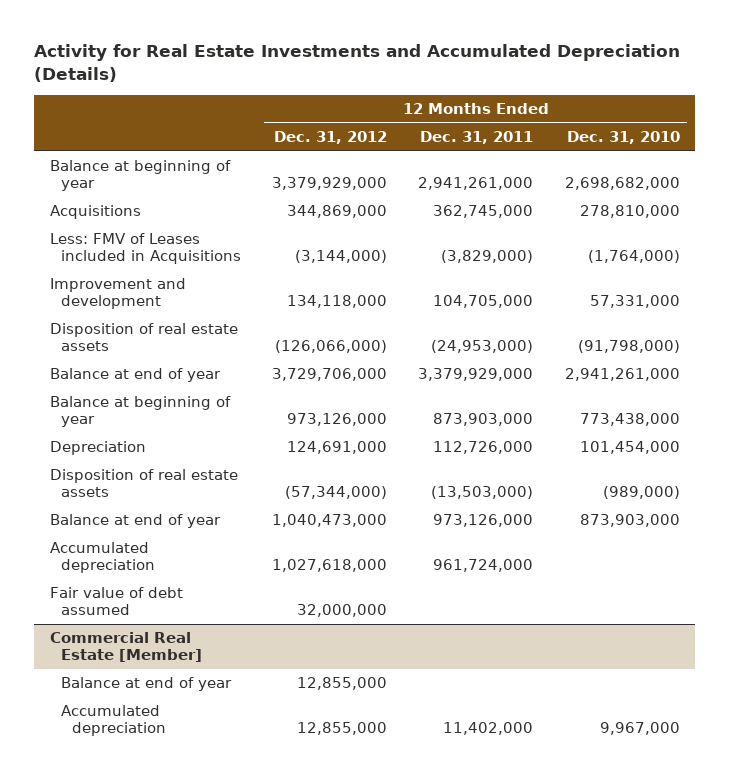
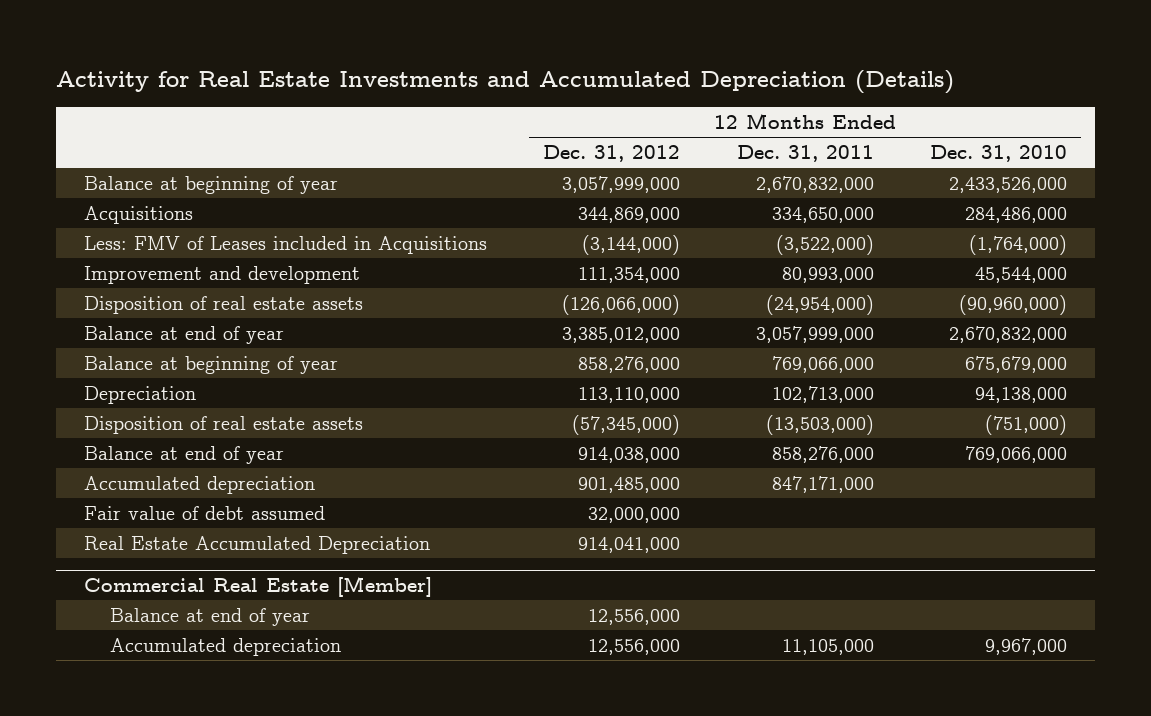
- Balance at beginning of year | 3,379,929,000 | 2,941,261,000 | 2,698,682,000
- Acquisitions | 344,869,000 | 362,745,000 | 278,810,000
- Less: FMV of Leases included in Acquisitions | (3,144,000) | (3,829,000) | (1,764,000)
- Improvement and development | 134,118,000 | 104,705,000 | 57,331,000
- Disposition of real estate assets | (126,066,000) | (24,953,000) | (91,798,000)
- Balance at end of year | 3,729,706,000 | 3,379,929,000 | 2,941,261,000
- Balance at beginning of year | 973,126,000 | 873,903,000 | 773,438,000
- Depreciation | 124,691,000 | 112,726,000 | 101,454,000
- Disposition of real estate assets | (57,344,000) | (13,503,000) | (989,000)
- Balance at end of year | 1,040,473,000 | 973,126,000 | 873,903,000
- Accumulated depreciation | 1,027,618,000 | 961,724,000 |
+ Balance at beginning of year | 3,057,999,000 | 2,670,832,000 | 2,433,526,000
+ Acquisitions | 344,869,000 | 334,650,000 | 284,486,000
+ Less: FMV of Leases included in Acquisitions | (3,144,000) | (3,522,000) | (1,764,000)
+ Improvement and development | 111,354,000 | 80,993,000 | 45,544,000
+ Disposition of real estate assets | (126,066,000) | (24,954,000) | (90,960,000)
+ Balance at end of year | 3,385,012,000 | 3,057,999,000 | 2,670,832,000
+ Balance at beginning of year | 858,276,000 | 769,066,000 | 675,679,000
+ Depreciation | 113,110,000 | 102,713,000 | 94,138,000
+ Disposition of real estate assets | (57,345,000) | (13,503,000) | (751,000)
+ Balance at end of year | 914,038,000 | 858,276,000 | 769,066,000
+ Accumulated depreciation | 901,485,000 | 847,171,000 |
+ Real Estate Accumulated Depreciation | 914,041,000 | |
@ Commercial Real Estate [Member]
- Balance at end of year | 12,855,000 | |
- Accumulated depreciation | 12,855,000 | 11,402,000 | 9,967,000
+ Balance at end of year | 12,556,000 | |
+ Accumulated depreciation | 12,556,000 | 11,105,000 | 9,967,000

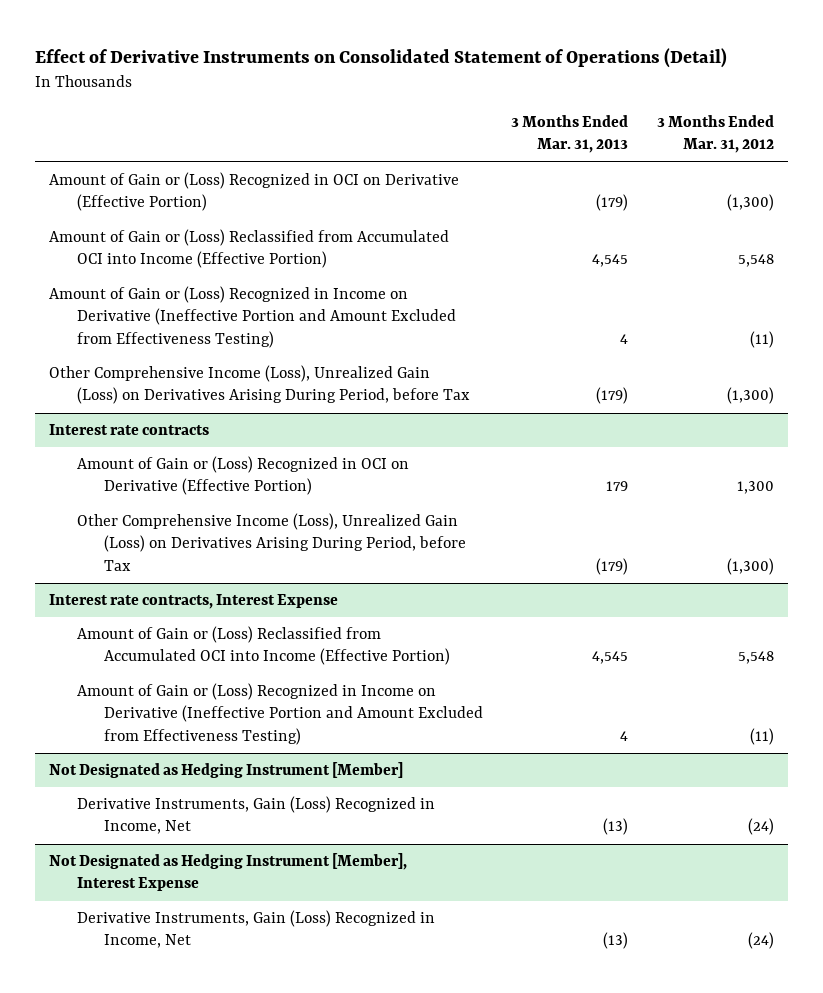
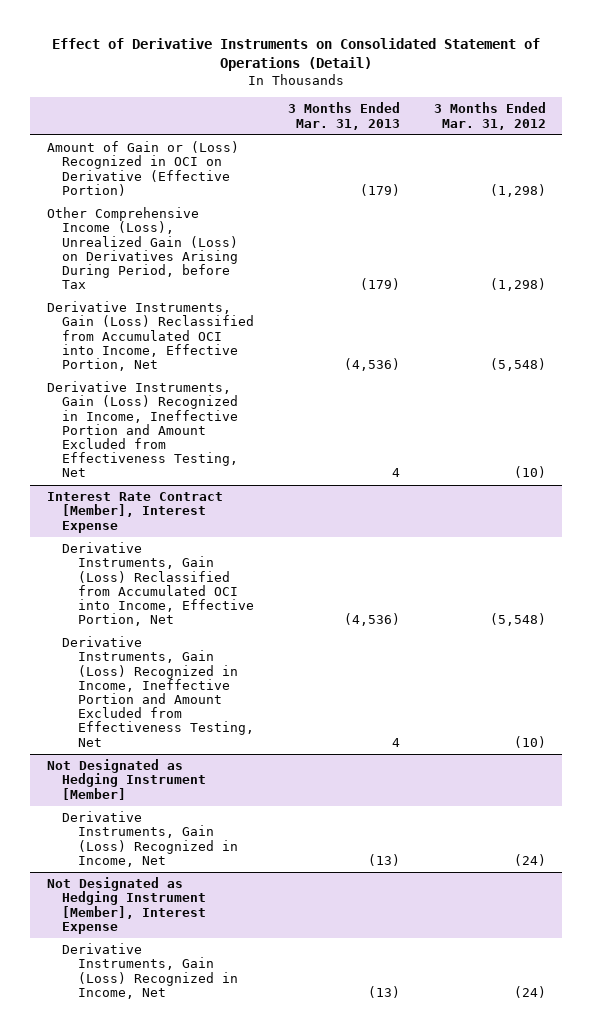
- Amount of Gain or (Loss) Recognized in OCI on Derivative (Effective Portion) | (179) | (1,300)
- Amount of Gain or (Loss) Reclassified from Accumulated OCI into Income (Effective Portion) | 4,545 | 5,548
- Amount of Gain or (Loss) Recognized in Income on Derivative (Ineffective Portion and Amount Excluded from Effectiveness Testing) | 4 | (11)
- Other Comprehensive Income (Loss), Unrealized Gain (Loss) on Derivatives Arising During Period, before Tax | (179) | (1,300)
- Interest rate contracts
- Amount of Gain or (Loss) Recognized in OCI on Derivative (Effective Portion) | 179 | 1,300
- Other Comprehensive Income (Loss), Unrealized Gain (Loss) on Derivatives Arising During Period, before Tax | (179) | (1,300)
- Interest rate contracts, Interest Expense
- Amount of Gain or (Loss) Reclassified from Accumulated OCI into Income (Effective Portion) | 4,545 | 5,548
- Amount of Gain or (Loss) Recognized in Income on Derivative (Ineffective Portion and Amount Excluded from Effectiveness Testing) | 4 | (11)
+ Amount of Gain or (Loss) Recognized in OCI on Derivative (Effective Portion) | (179) | (1,298)
+ Other Comprehensive Income (Loss), Unrealized Gain (Loss) on Derivatives Arising During Period, before Tax | (179) | (1,298)
+ Derivative Instruments, Gain (Loss) Reclassified from Accumulated OCI into Income, Effective Portion, Net | (4,536) | (5,548)
+ Derivative Instruments, Gain (Loss) Recognized in Income, Ineffective Portion and Amount Excluded from Effectiveness Testing, Net | 4 | (10)
+ Interest Rate Contract [Member], Interest Expense
+ Derivative Instruments, Gain (Loss) Reclassified from Accumulated OCI into Income, Effective Portion, Net | (4,536) | (5,548)
+ Derivative Instruments, Gain (Loss) Recognized in Income, Ineffective Portion and Amount Excluded from Effectiveness Testing, Net | 4 | (10)

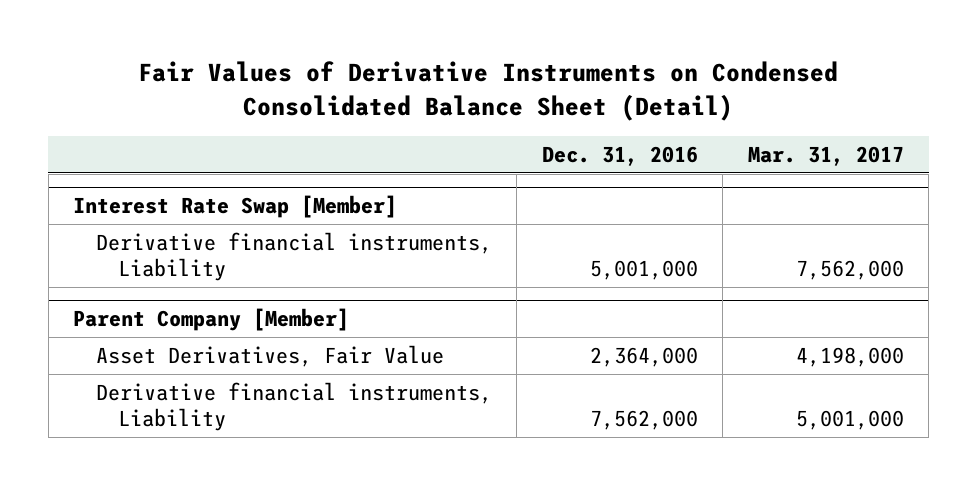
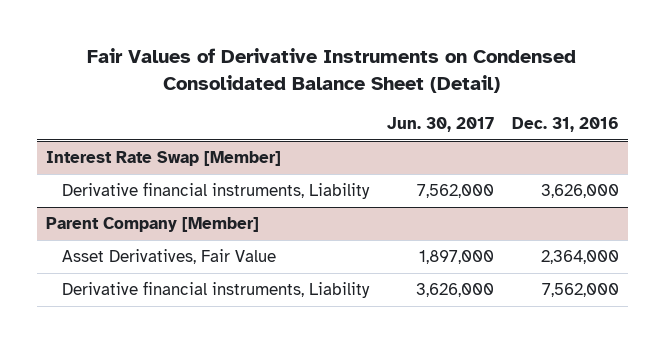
- | Dec. 31, 2016 | Mar. 31, 2017
+ | Jun. 30, 2017 | Dec. 31, 2016
@ Interest Rate Swap [Member]
- Derivative financial instruments, Liability | 5,001,000 | 7,562,000
+ Derivative financial instruments, Liability | 7,562,000 | 3,626,000

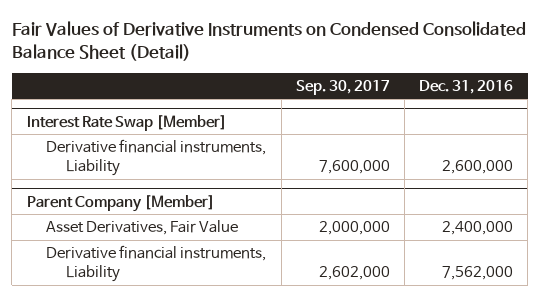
- | Jun. 30, 2017 | Dec. 31, 2016
+ | Sep. 30, 2017 | Dec. 31, 2016
@ Interest Rate Swap [Member]
- Derivative financial instruments, Liability | 7,562,000 | 3,626,000
+ Derivative financial instruments, Liability | 7,600,000 | 2,600,000
@ Parent Company [Member]
- Asset Derivatives, Fair Value | 1,897,000 | 2,364,000
+ Asset Derivatives, Fair Value | 2,000,000 | 2,400,000

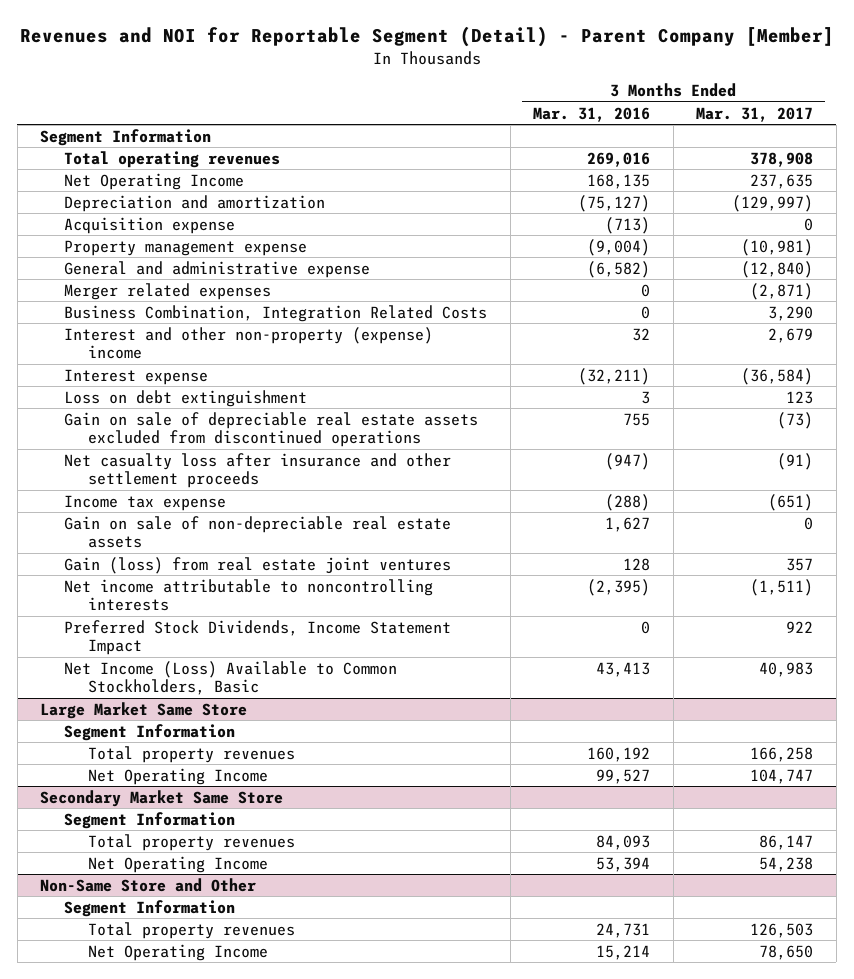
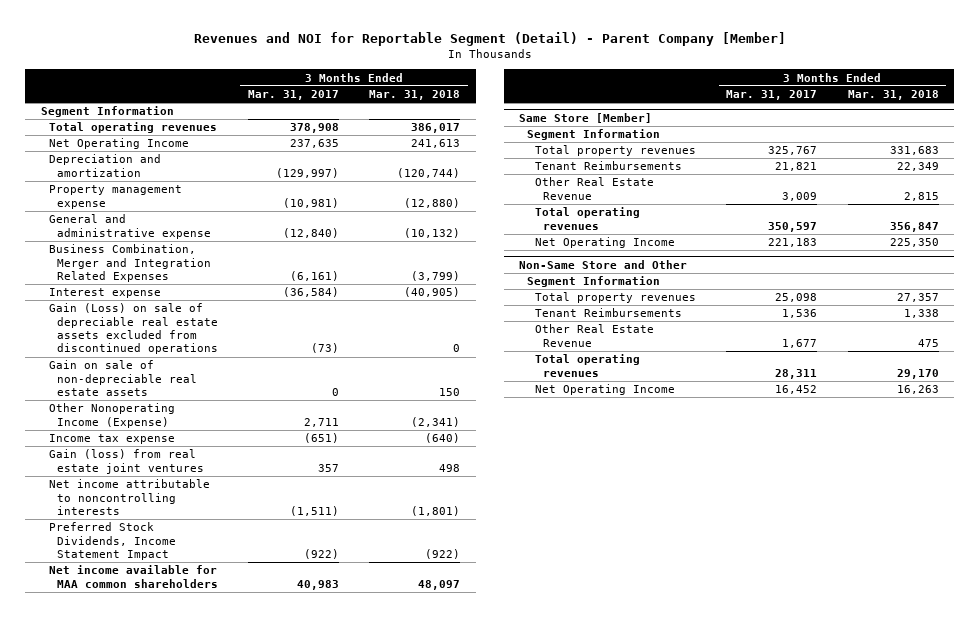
- | 3 Months Ended Mar. 31, 2016 | 3 Months Ended Mar. 31, 2017
+ | 3 Months Ended Mar. 31, 2017 | 3 Months Ended Mar. 31, 2018
- Acquisition expense | (713) | 0
- Merger related expenses | 0 | (2,871)
- Business Combination, Integration Related Costs | 0 | 3,290
- Interest and other non-property (expense) income | 32 | 2,679
+ Business Combination, Merger and Integration Related Expenses | (6,161) | (3,799)
- Loss on debt extinguishment | 3 | 123
- Gain on sale of depreciable real estate assets excluded from discontinued operations | 755 | (73)
- Net casualty loss after insurance and other settlement proceeds | (947) | (91)
+ Gain (Loss) on sale of depreciable real estate assets excluded from discontinued operations | (73) | 0
+ Other Nonoperating Income (Expense) | 2,711 | (2,341)
moved down: Income tax expense | (651) | (640)
- Preferred Stock Dividends, Income Statement Impact | 0 | 922
- Net Income (Loss) Available to Common Stockholders, Basic | 43,413 | 40,983
- Large Market Same Store
- Segment Information
- Total property revenues | 160,192 | 166,258
- Net Operating Income | 99,527 | 104,747
- Secondary Market Same Store
+ Preferred Stock Dividends, Income Statement Impact | (922) | (922)
+ Net income available for MAA common shareholders | 40,983 | 48,097
+ Same Store [Member]
- Total property revenues | 84,093 | 86,147
- Net Operating Income | 53,394 | 54,238
+ Total property revenues | 325,767 | 331,683
+ Tenant Reimbursements | 21,821 | 22,349
+ Other Real Estate Revenue | 3,009 | 2,815
+ Total operating revenues | 350,597 | 356,847
+ Net Operating Income | 221,183 | 225,350
@ Non-Same Store and Other
- Total property revenues | 24,731 | 126,503
- Net Operating Income | 15,214 | 78,650
+ Total property revenues | 25,098 | 27,357
+ Tenant Reimbursements | 1,536 | 1,338
+ Other Real Estate Revenue | 1,677 | 475
+ Total operating revenues | 28,311 | 29,170
+ Net Operating Income | 16,452 | 16,263

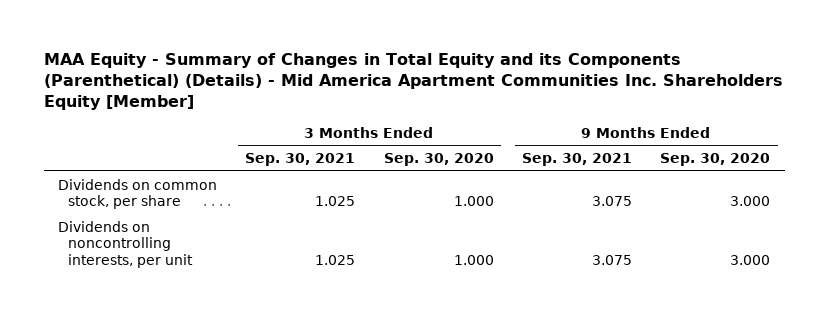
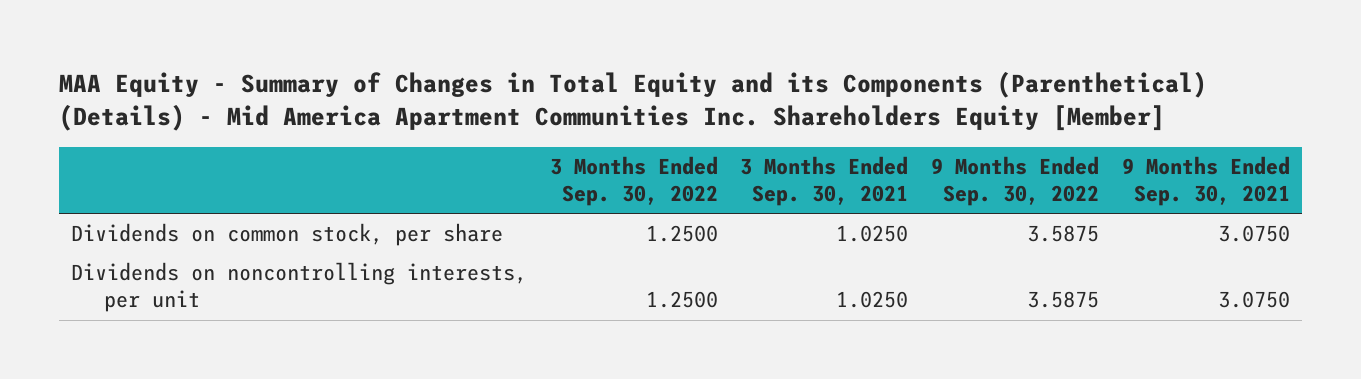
- | 3 Months Ended Sep. 30, 2021 | 3 Months Ended Sep. 30, 2020 | 9 Months Ended Sep. 30, 2021 | 9 Months Ended Sep. 30, 2020
+ | 3 Months Ended Sep. 30, 2022 | 3 Months Ended Sep. 30, 2021 | 9 Months Ended Sep. 30, 2022 | 9 Months Ended Sep. 30, 2021
- Dividends on common stock, per share | 1.025 | 1.000 | 3.075 | 3.000
- Dividends on noncontrolling interests, per unit | 1.025 | 1.000 | 3.075 | 3.000
+ Dividends on common stock, per share | 1.2500 | 1.0250 | 3.5875 | 3.0750
+ Dividends on noncontrolling interests, per unit | 1.2500 | 1.0250 | 3.5875 | 3.0750

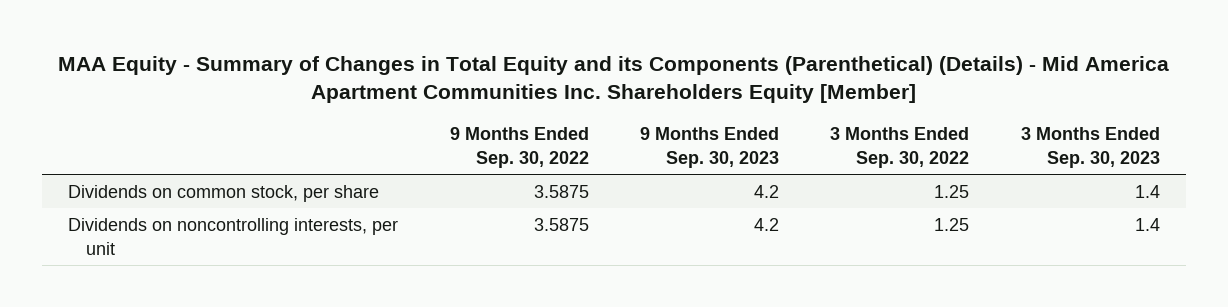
- | 3 Months Ended Sep. 30, 2022 | 3 Months Ended Sep. 30, 2021 | 9 Months Ended Sep. 30, 2022 | 9 Months Ended Sep. 30, 2021
+ | 9 Months Ended Sep. 30, 2022 | 9 Months Ended Sep. 30, 2023 | 3 Months Ended Sep. 30, 2022 | 3 Months Ended Sep. 30, 2023
- Dividends on common stock, per share | 1.2500 | 1.0250 | 3.5875 | 3.0750
- Dividends on noncontrolling interests, per unit | 1.2500 | 1.0250 | 3.5875 | 3.0750
+ Dividends on common stock, per share | 3.5875 | 4.2 | 1.25 | 1.4
+ Dividends on noncontrolling interests, per unit | 3.5875 | 4.2 | 1.25 | 1.4

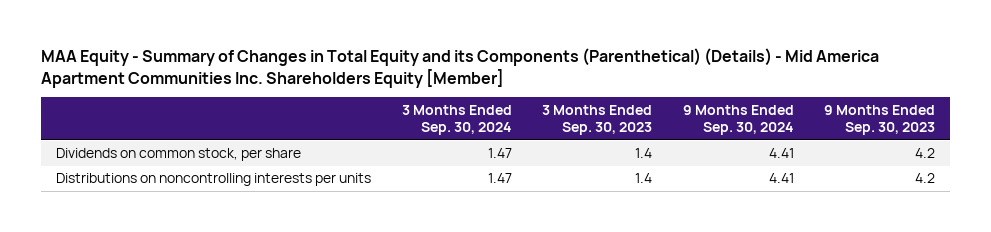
- | 9 Months Ended Sep. 30, 2022 | 9 Months Ended Sep. 30, 2023 | 3 Months Ended Sep. 30, 2022 | 3 Months Ended Sep. 30, 2023
+ | 3 Months Ended Sep. 30, 2024 | 3 Months Ended Sep. 30, 2023 | 9 Months Ended Sep. 30, 2024 | 9 Months Ended Sep. 30, 2023
- Dividends on noncontrolling interests, per unit | 3.5875 | 4.2 | 1.25 | 1.4
+ Distributions on noncontrolling interests per units | 1.47 | 1.4 | 4.41 | 4.2

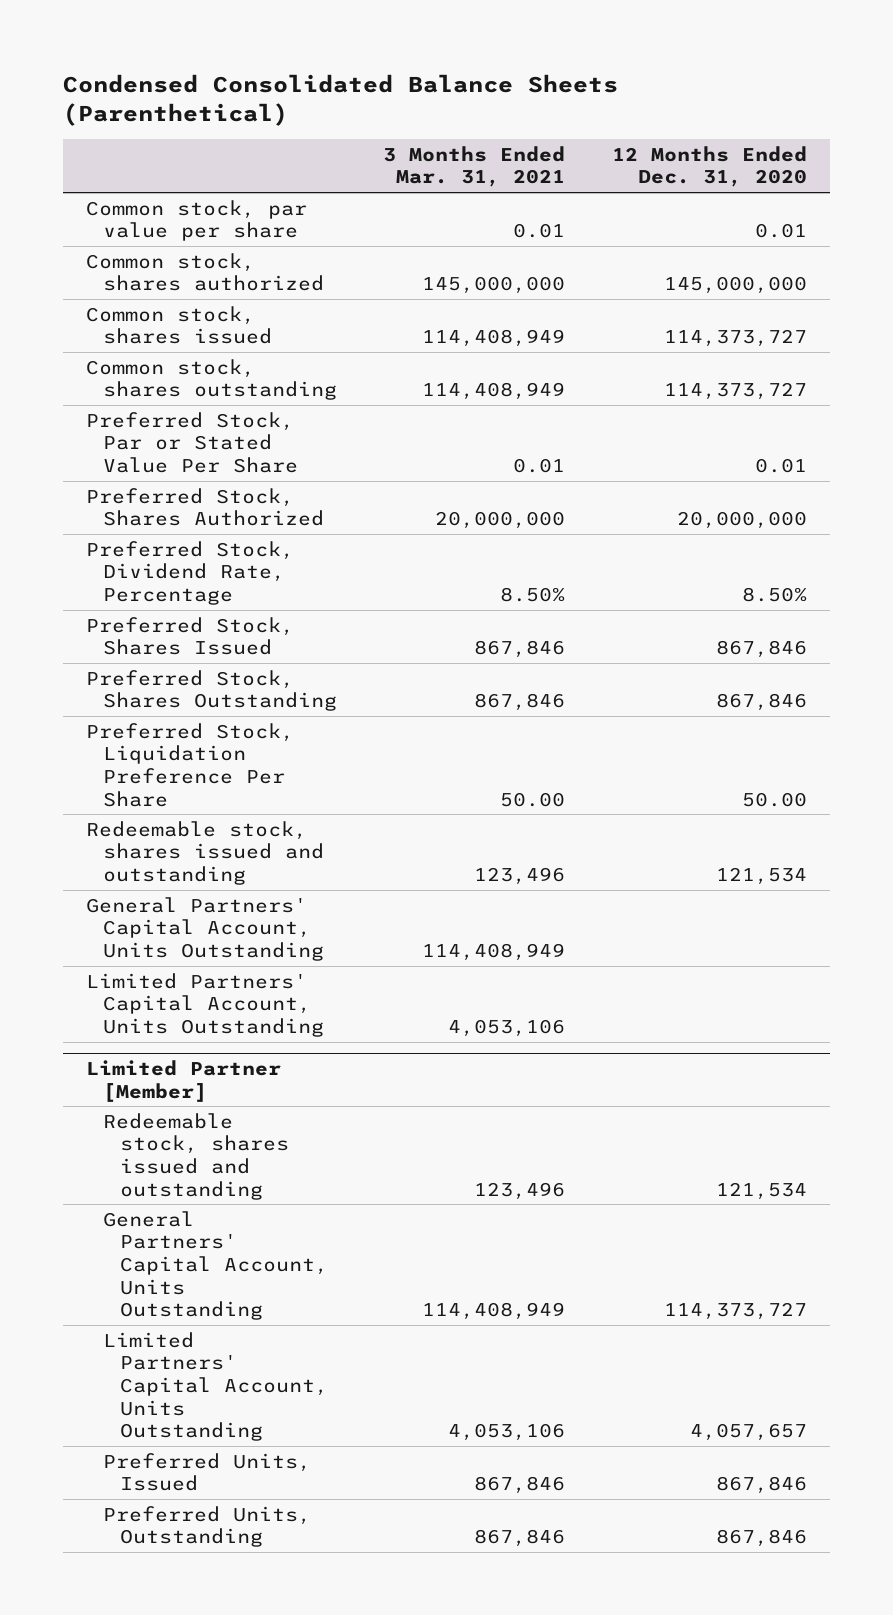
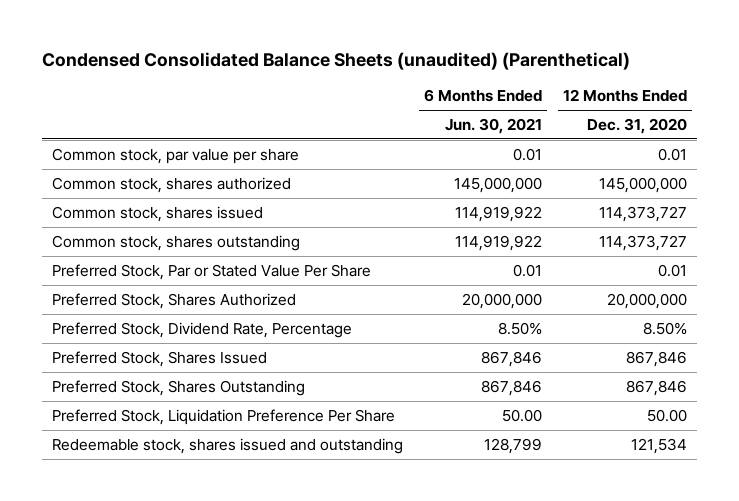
- Condensed Consolidated Balance Sheets (Parenthetical)
+ Condensed Consolidated Balance Sheets (unaudited) (Parenthetical)
- | 3 Months Ended Mar. 31, 2021 | 12 Months Ended Dec. 31, 2020
+ | 6 Months Ended Jun. 30, 2021 | 12 Months Ended Dec. 31, 2020
- General Partners' Capital Account, Units Outstanding | 114,408,949 |
- Limited Partners' Capital Account, Units Outstanding | 4,053,106 |
- Limited Partner [Member]
- Redeemable stock, shares issued and outstanding | 123,496 | 121,534
- General Partners' Capital Account, Units Outstanding | 114,408,949 | 114,373,727
- Limited Partners' Capital Account, Units Outstanding | 4,053,106 | 4,057,657
- Preferred Units, Issued | 867,846 | 867,846
- Preferred Units, Outstanding | 867,846 | 867,846

